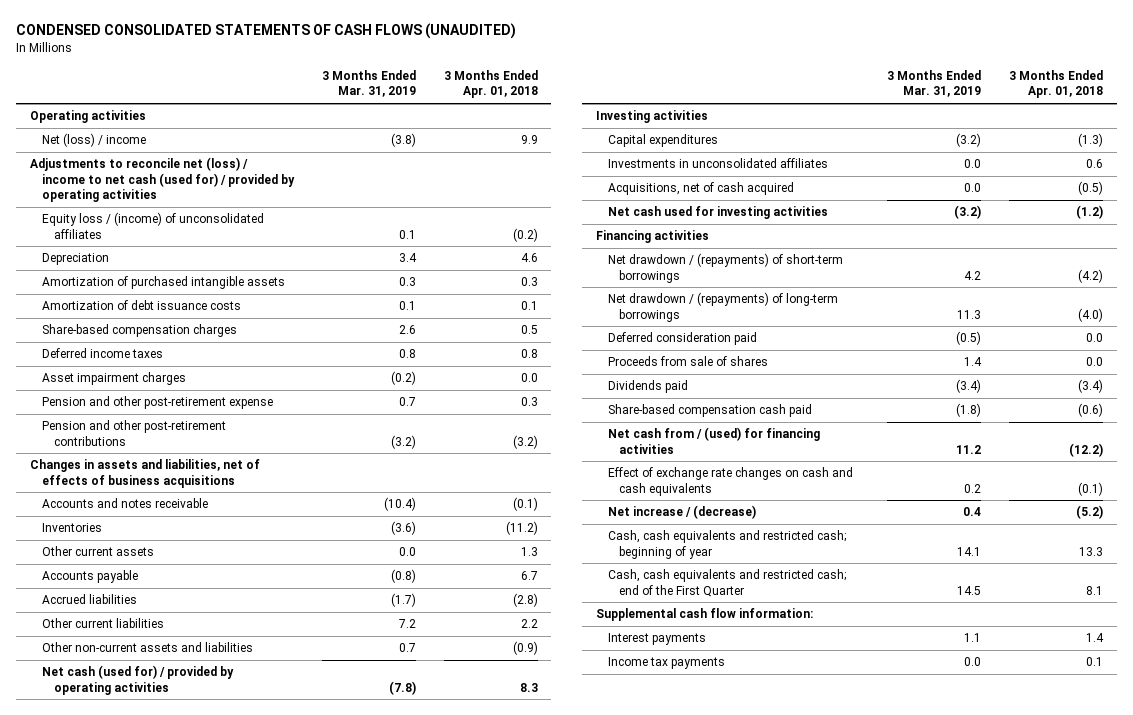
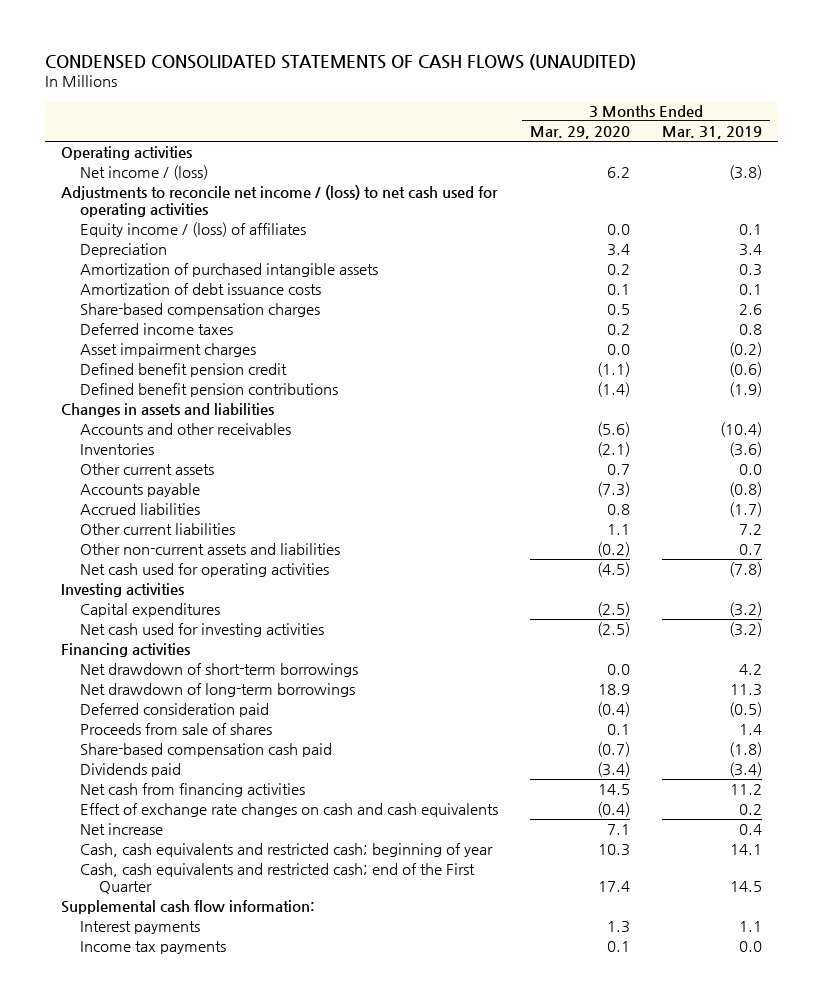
- | 3 Months Ended Mar. 31, 2019 | 3 Months Ended Apr. 01, 2018
+ | 3 Months Ended Mar. 29, 2020 | 3 Months Ended Mar. 31, 2019
- Net (loss) / income | (3.8) | 9.9
- Adjustments to reconcile net (loss) / income to net cash (used for) / provided by operating activities
- Equity loss / (income) of unconsolidated affiliates | 0.1 | (0.2)
+ Net income / (loss) | 6.2 | (3.8)
+ Adjustments to reconcile net income / (loss) to net cash used for operating activities
+ Equity income / (loss) of affiliates | 0.0 | 0.1
- Pension and other post-retirement expense | 0.7 | 0.3
- Pension and other post-retirement contributions | (3.2) | (3.2)
- Changes in assets and liabilities, net of effects of business acquisitions
- Accounts and notes receivable | (10.4) | (0.1)
+ Defined benefit pension credit | (1.1) | (0.6)
+ Defined benefit pension contributions | (1.4) | (1.9)
+ Changes in assets and liabilities
+ Accounts and other receivables | (5.6) | (10.4)
- Net cash (used for) / provided by operating activities | (7.8) | 8.3
+ Net cash used for operating activities | (4.5) | (7.8)
- Investments in unconsolidated affiliates | 0.0 | 0.6
- Acquisitions, net of cash acquired | 0.0 | (0.5)
- Net drawdown / (repayments) of short-term borrowings | 4.2 | (4.2)
- Net drawdown / (repayments) of long-term borrowings | 11.3 | (4.0)
+ Net drawdown of short-term borrowings | 0.0 | 4.2
+ Net drawdown of long-term borrowings | 18.9 | 11.3
- Net cash from / (used) for financing activities | 11.2 | (12.2)
moved down: Dividends paid | (3.4) | (3.4)
+ Net cash from financing activities | 14.5 | 11.2
- Net increase / (decrease) | 0.4 | (5.2)
+ Net increase | 7.1 | 0.4

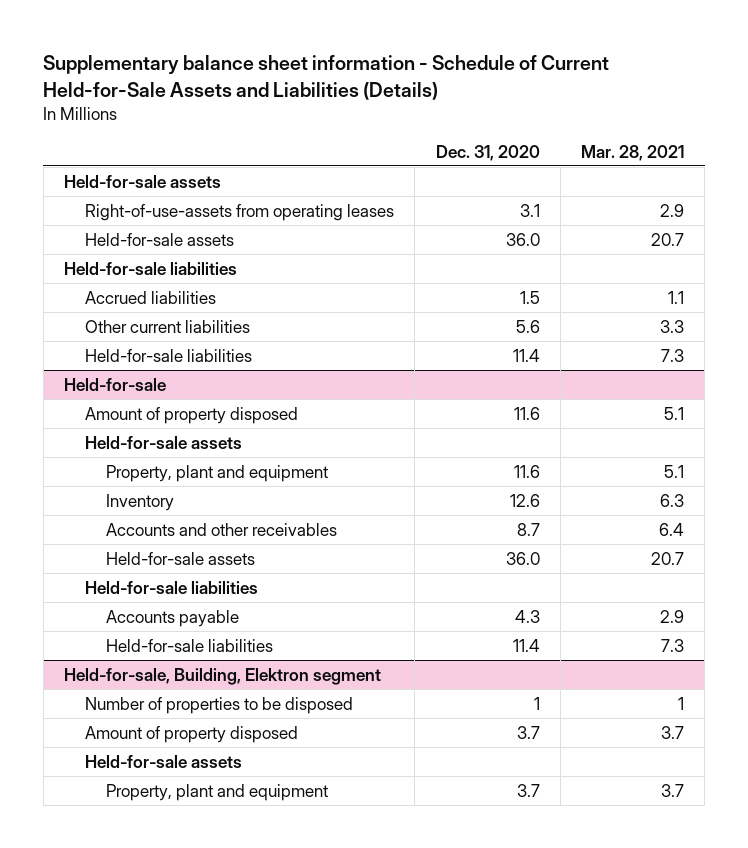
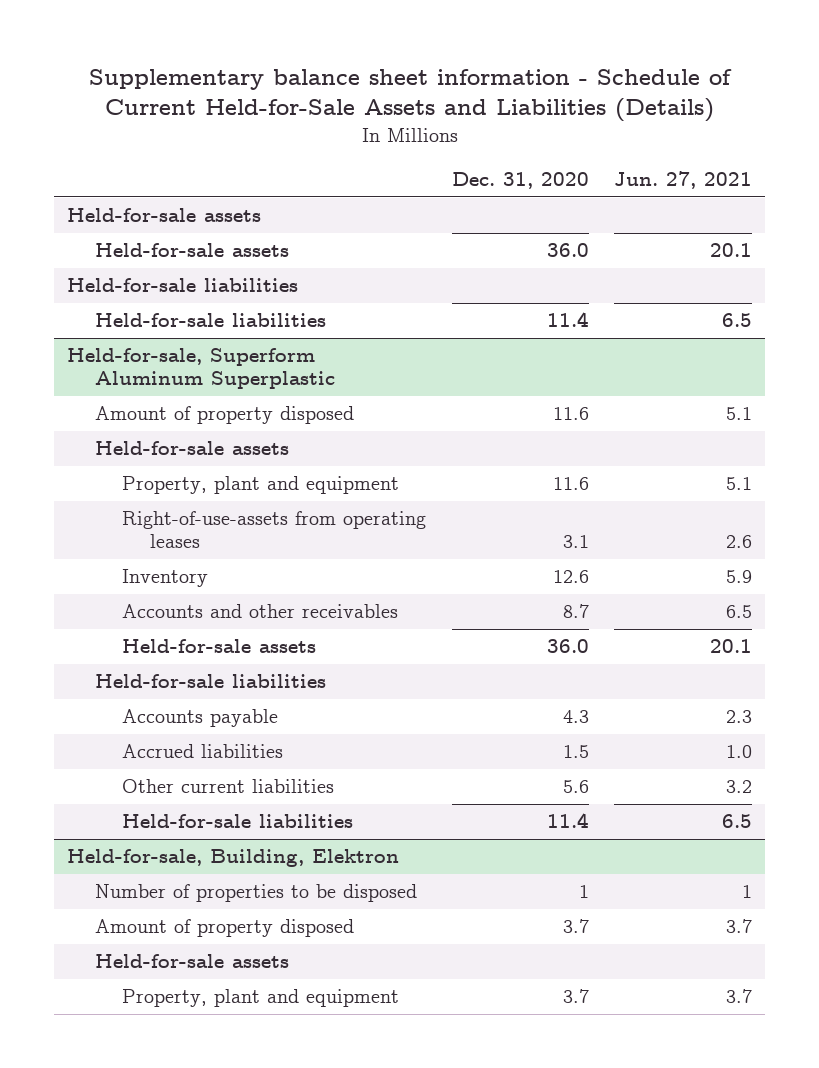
- | Dec. 31, 2020 | Mar. 28, 2021
+ | Dec. 31, 2020 | Jun. 27, 2021
- Right-of-use-assets from operating leases | 3.1 | 2.9
- Accrued liabilities | 1.5 | 1.1
- Other current liabilities | 5.6 | 3.3
- Held-for-sale
+ Held-for-sale, Superform Aluminum Superplastic
+ Right-of-use-assets from operating leases | 3.1 | 2.6
+ Accrued liabilities | 1.5 | 1.0
+ Other current liabilities | 5.6 | 3.2
- Held-for-sale, Building, Elektron segment
+ Held-for-sale, Building, Elektron

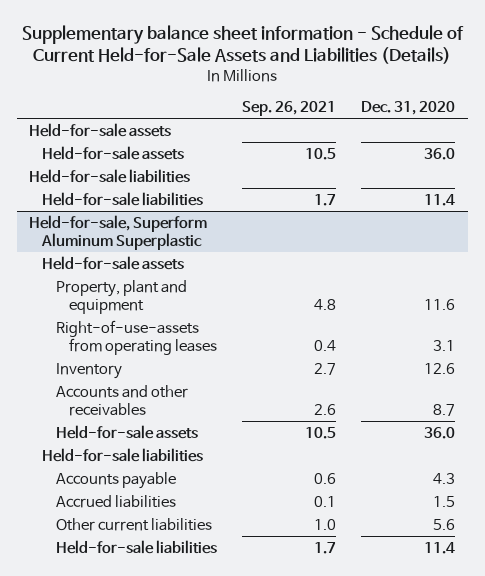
- | Dec. 31, 2020 | Jun. 27, 2021
+ | Sep. 26, 2021 | Dec. 31, 2020
@ Held-for-sale, Superform Aluminum Superplastic
- Amount of property disposed | 11.6 | 5.1
- Held-for-sale, Building, Elektron
- Number of properties to be disposed | 1 | 1
- Amount of property disposed | 3.7 | 3.7
- Held-for-sale assets
- Property, plant and equipment | 3.7 | 3.7

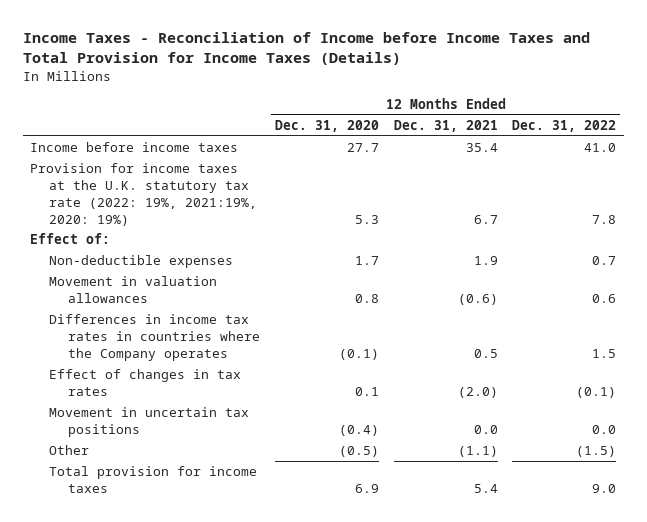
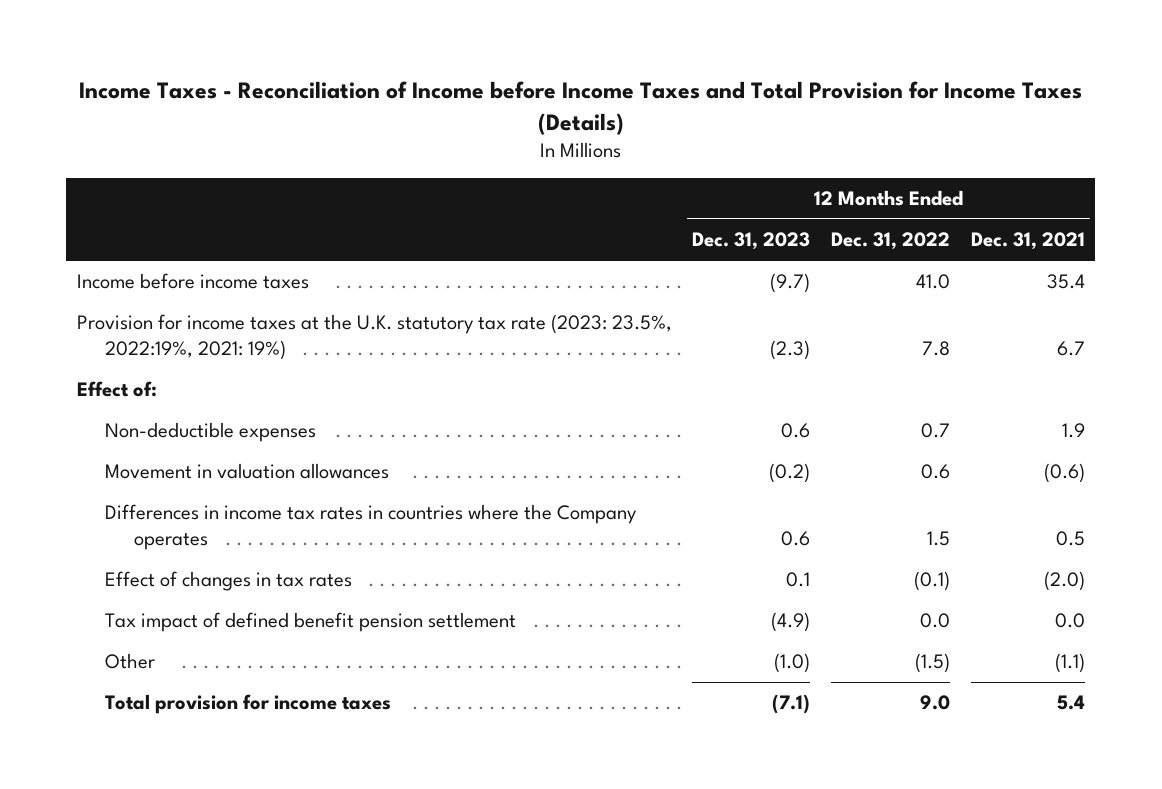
- | 12 Months Ended Dec. 31, 2020 | 12 Months Ended Dec. 31, 2021 | 12 Months Ended Dec. 31, 2022
+ | 12 Months Ended Dec. 31, 2023 | 12 Months Ended Dec. 31, 2022 | 12 Months Ended Dec. 31, 2021
- Provision for income taxes at the U.K. statutory tax rate (2022: 19%, 2021:19%, 2020: 19%) | 5.3 | 6.7 | 7.8
+ Provision for income taxes at the U.K. statutory tax rate (2023: 23.5%, 2022:19%, 2021: 19%) | (2.3) | 7.8 | 6.7
- Movement in uncertain tax positions | (0.4) | 0.0 | 0.0
+ Tax impact of defined benefit pension settlement | (4.9) | 0.0 | 0.0

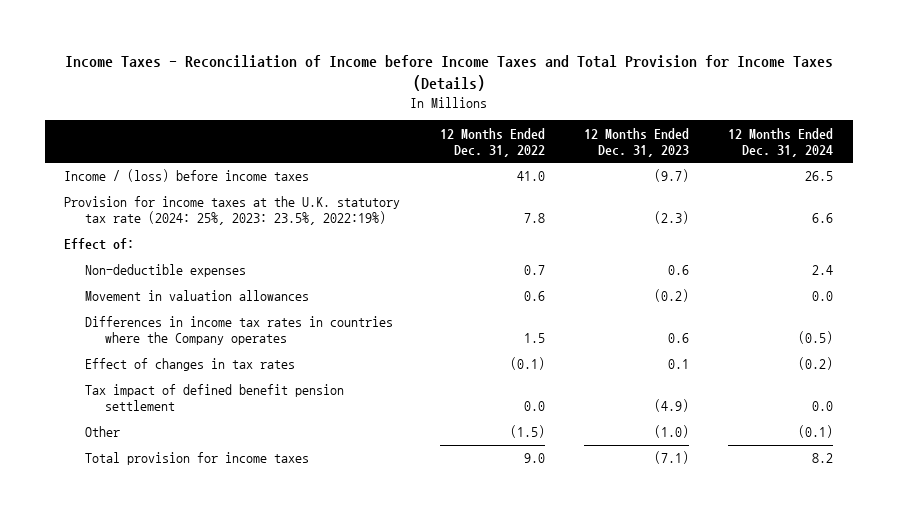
- | 12 Months Ended Dec. 31, 2023 | 12 Months Ended Dec. 31, 2022 | 12 Months Ended Dec. 31, 2021
+ | 12 Months Ended Dec. 31, 2022 | 12 Months Ended Dec. 31, 2023 | 12 Months Ended Dec. 31, 2024
- Income before income taxes | (9.7) | 41.0 | 35.4
- Provision for income taxes at the U.K. statutory tax rate (2023: 23.5%, 2022:19%, 2021: 19%) | (2.3) | 7.8 | 6.7
+ Income / (loss) before income taxes | 41.0 | (9.7) | 26.5
+ Provision for income taxes at the U.K. statutory tax rate (2024: 25%, 2023: 23.5%, 2022:19%) | 7.8 | (2.3) | 6.6

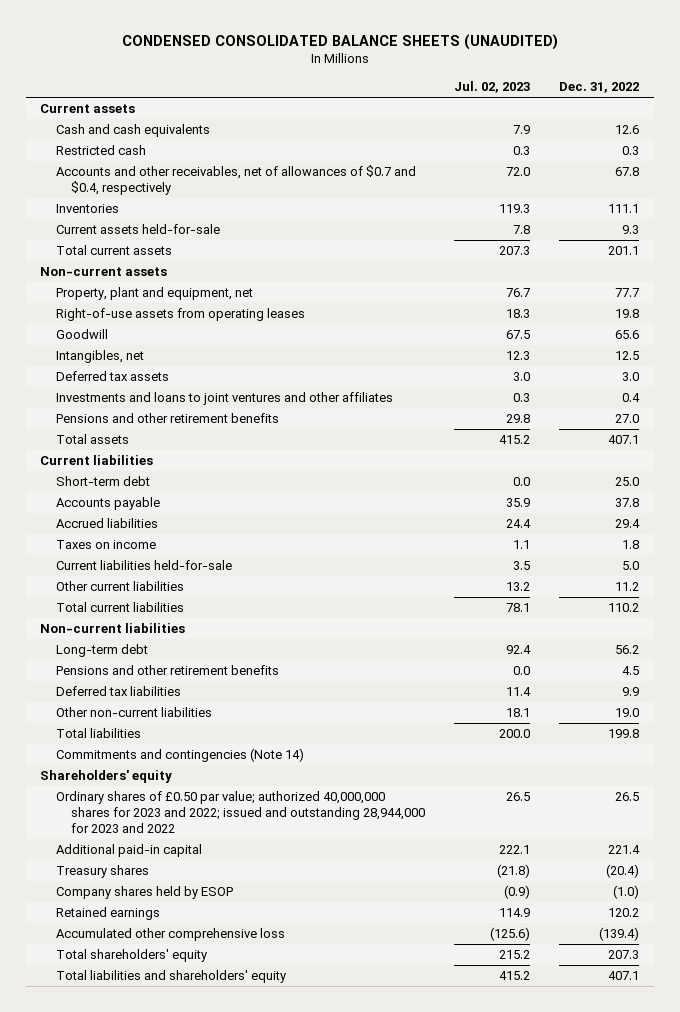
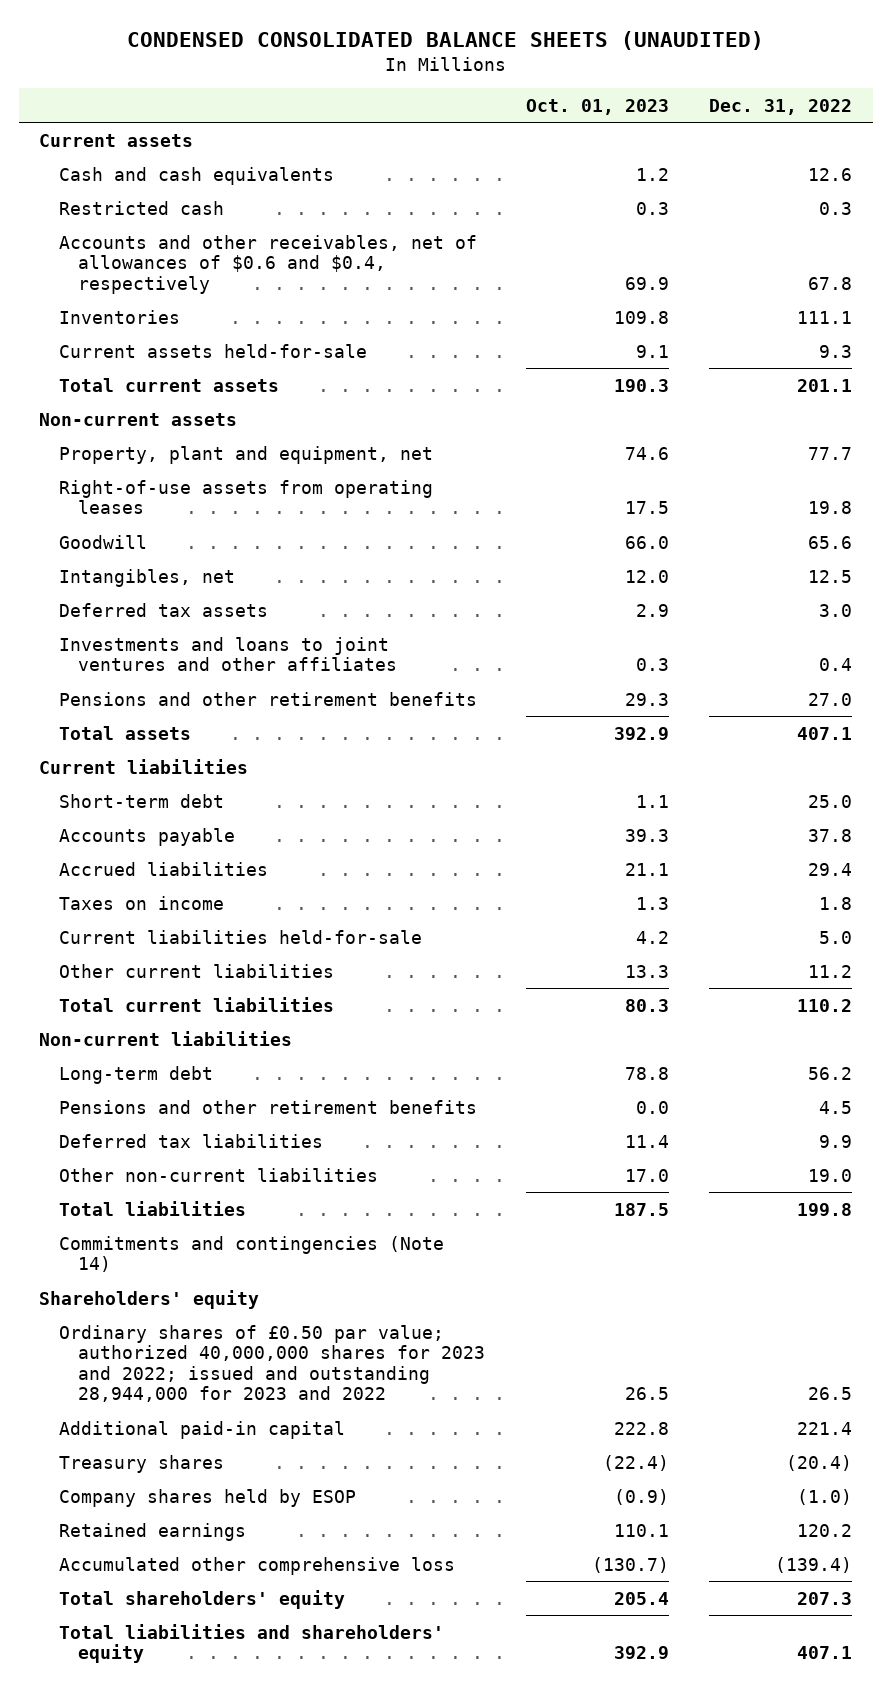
- | Jul. 02, 2023 | Dec. 31, 2022
+ | Oct. 01, 2023 | Dec. 31, 2022
- Accounts and other receivables, net of allowances of $0.7 and $0.4, respectively | 72.0 | 67.8
+ Accounts and other receivables, net of allowances of $0.6 and $0.4, respectively | 69.9 | 67.8

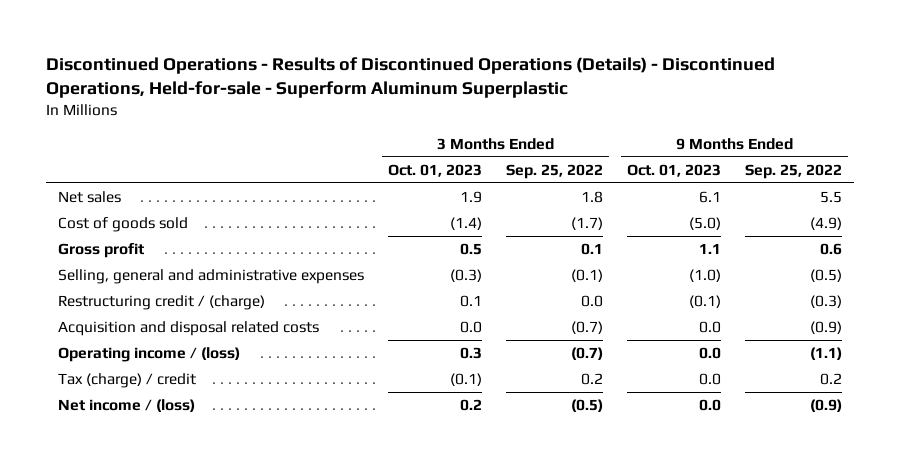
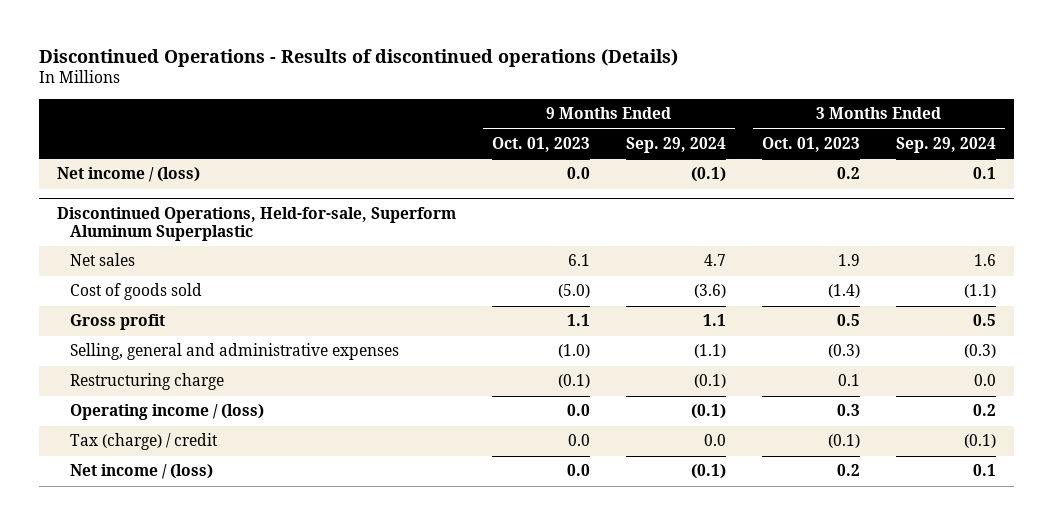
- Discontinued Operations - Results of Discontinued Operations (Details) - Discontinued Operations, Held-for-sale - Superform Aluminum Superplastic
+ Discontinued Operations - Results of discontinued operations (Details)
- | 3 Months Ended Oct. 01, 2023 | 3 Months Ended Sep. 25, 2022 | 9 Months Ended Oct. 01, 2023 | 9 Months Ended Sep. 25, 2022
+ | 9 Months Ended Oct. 01, 2023 | 9 Months Ended Sep. 29, 2024 | 3 Months Ended Oct. 01, 2023 | 3 Months Ended Sep. 29, 2024
+ Net income / (loss) | 0.0 | (0.1) | 0.2 | 0.1
+ Discontinued Operations, Held-for-sale, Superform Aluminum Superplastic
- Restructuring credit / (charge) | 0.1 | 0.0 | (0.1) | (0.3)
- Acquisition and disposal related costs | 0.0 | (0.7) | 0.0 | (0.9)
+ Restructuring charge | (0.1) | (0.1) | 0.1 | 0.0

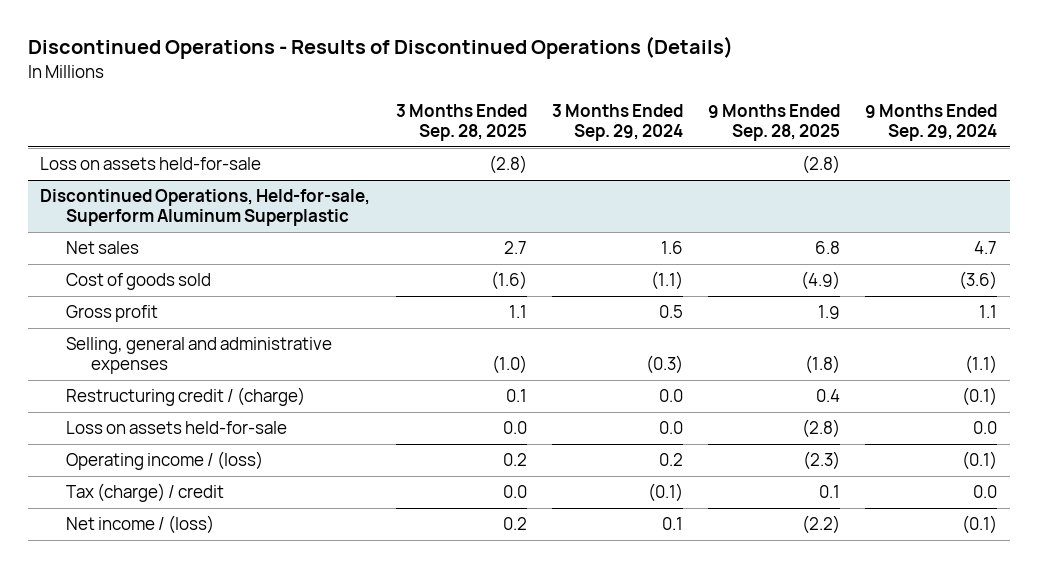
- Discontinued Operations - Results of discontinued operations (Details)
+ Discontinued Operations - Results of Discontinued Operations (Details)
- | 9 Months Ended Oct. 01, 2023 | 9 Months Ended Sep. 29, 2024 | 3 Months Ended Oct. 01, 2023 | 3 Months Ended Sep. 29, 2024
+ | 3 Months Ended Sep. 28, 2025 | 3 Months Ended Sep. 29, 2024 | 9 Months Ended Sep. 28, 2025 | 9 Months Ended Sep. 29, 2024
- Net income / (loss) | 0.0 | (0.1) | 0.2 | 0.1
+ Loss on assets held-for-sale | (2.8) | | (2.8) |
@ Discontinued Operations, Held-for-sale, Superform Aluminum Superplastic
- Restructuring charge | (0.1) | (0.1) | 0.1 | 0.0
+ Restructuring credit / (charge) | 0.1 | 0.0 | 0.4 | (0.1)
+ Loss on assets held-for-sale | 0.0 | 0.0 | (2.8) | 0.0

